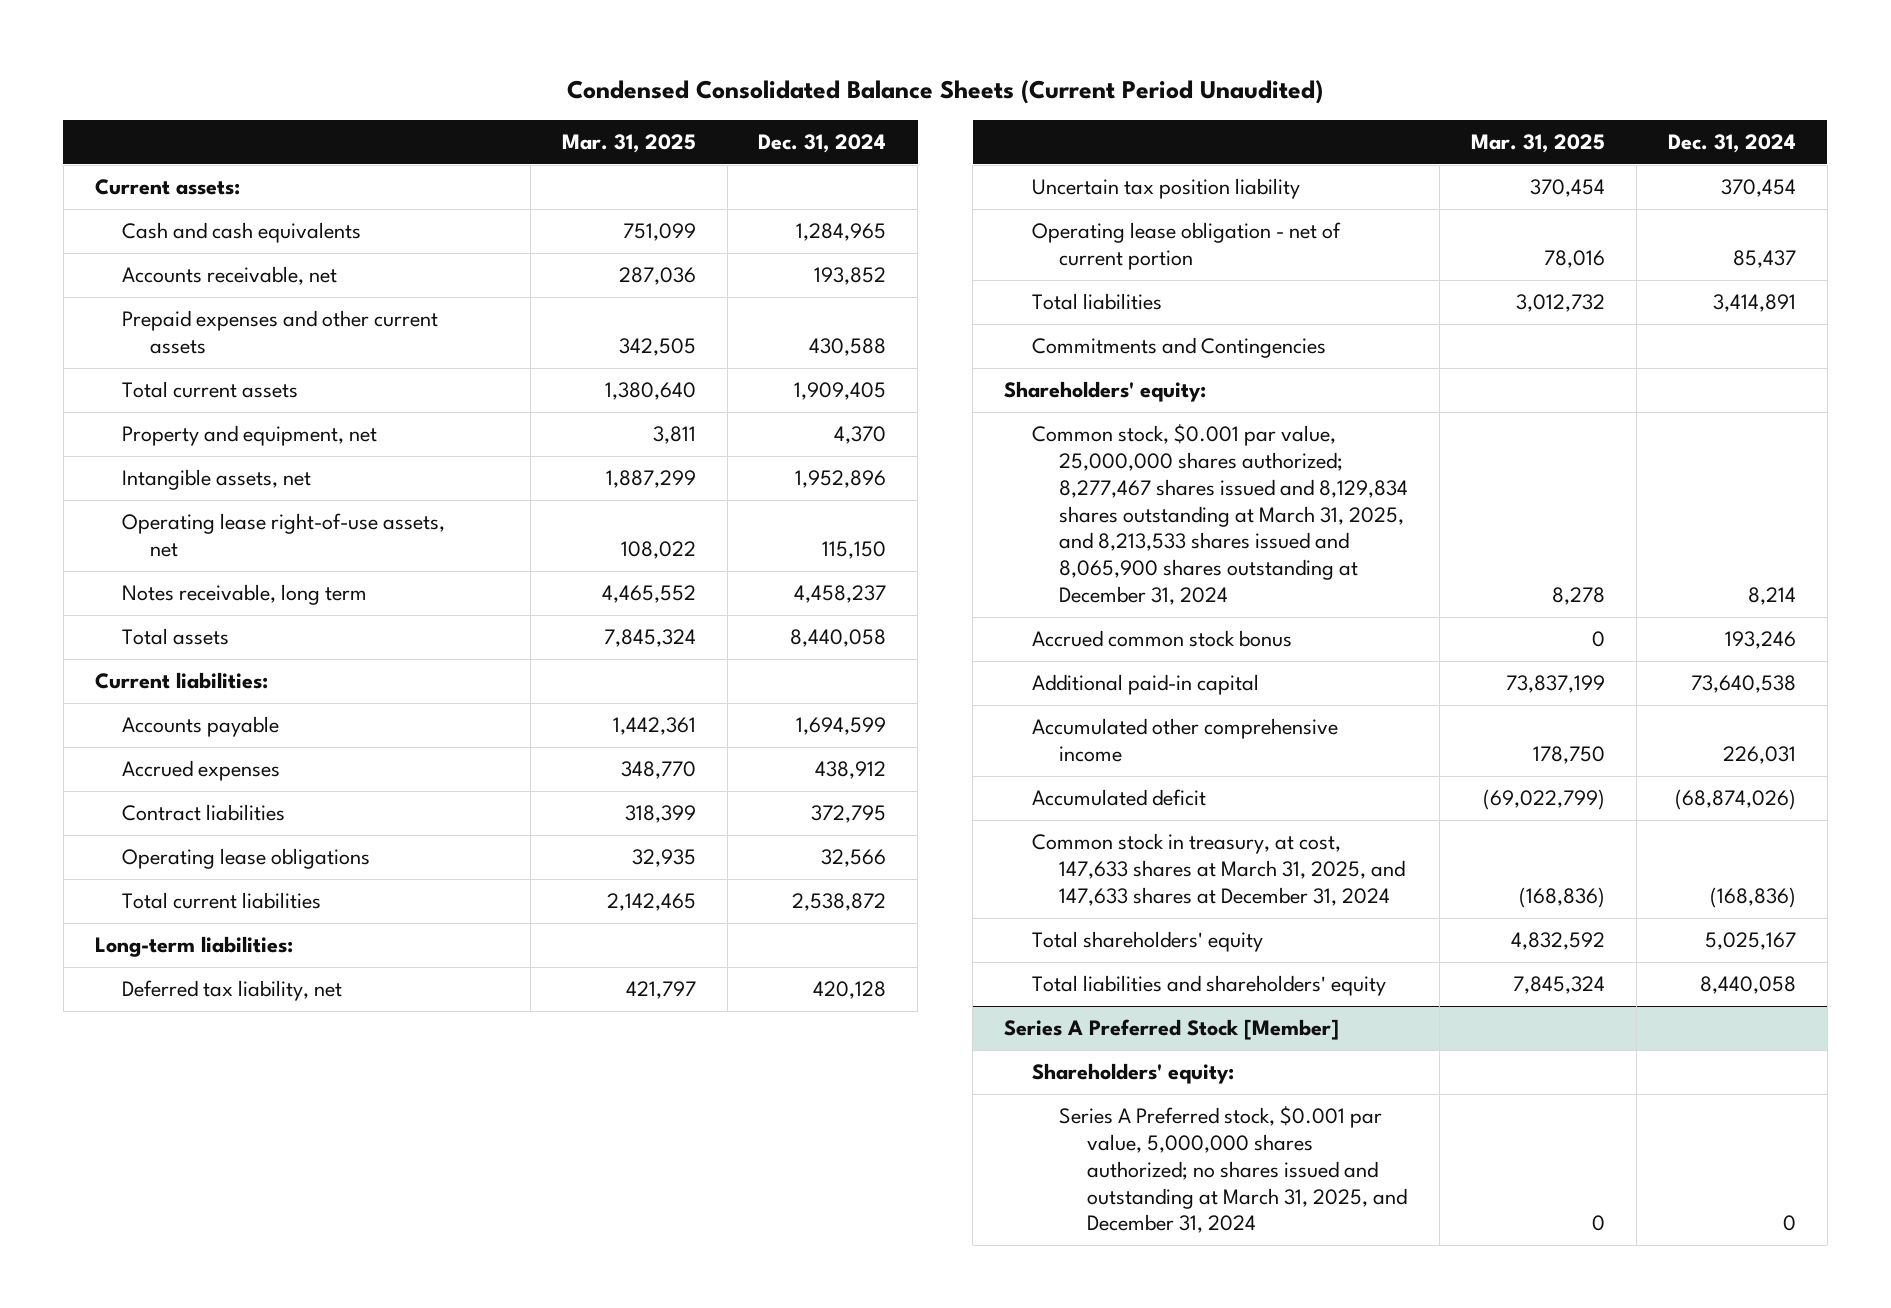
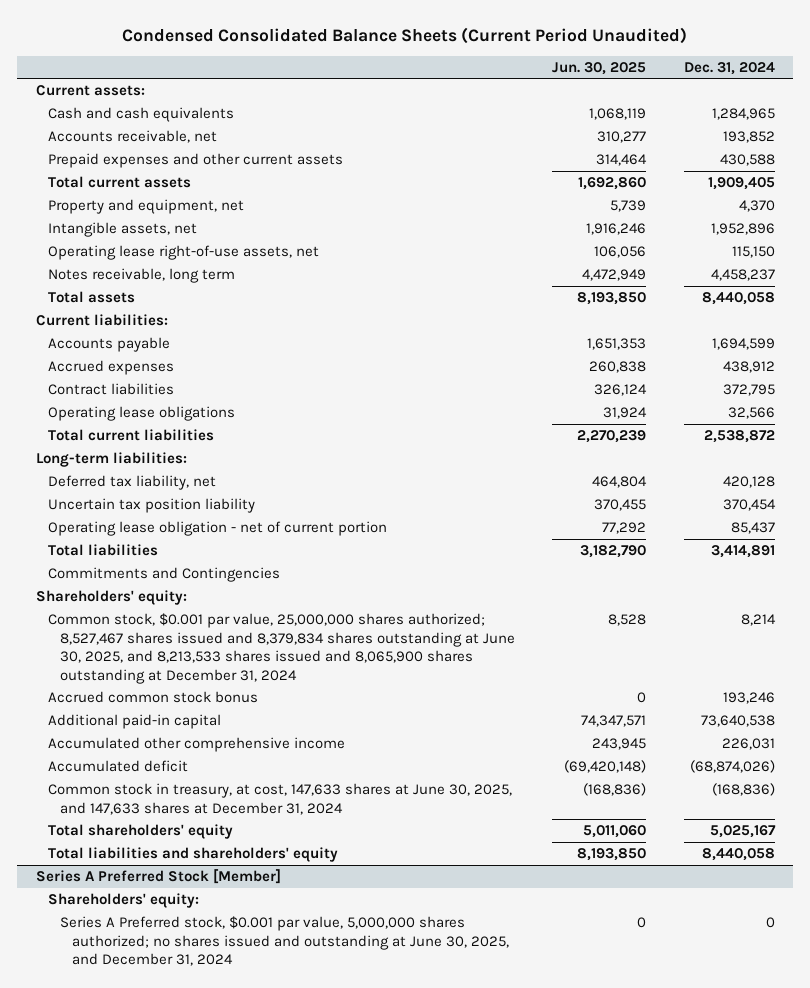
- | Mar. 31, 2025 | Dec. 31, 2024
+ | Jun. 30, 2025 | Dec. 31, 2024
- Common stock, $0.001 par value, 25,000,000 shares authorized; 8,277,467 shares issued and 8,129,834 shares outstanding at March 31, 2025, and 8,213,533 shares issued and 8,065,900 shares outstanding at December 31, 2024 | 8,278 | 8,214
+ Common stock, $0.001 par value, 25,000,000 shares authorized; 8,527,467 shares issued and 8,379,834 shares outstanding at June 30, 2025, and 8,213,533 shares issued and 8,065,900 shares outstanding at December 31, 2024 | 8,528 | 8,214
- Common stock in treasury, at cost, 147,633 shares at March 31, 2025, and 147,633 shares at December 31, 2024 | (168,836) | (168,836)
+ Common stock in treasury, at cost, 147,633 shares at June 30, 2025, and 147,633 shares at December 31, 2024 | (168,836) | (168,836)
@ Series A Preferred Stock [Member]
- Series A Preferred stock, $0.001 par value, 5,000,000 shares authorized; no shares issued and outstanding at March 31, 2025, and December 31, 2024 | 0 | 0
+ Series A Preferred stock, $0.001 par value, 5,000,000 shares authorized; no shares issued and outstanding at June 30, 2025, and December 31, 2024 | 0 | 0

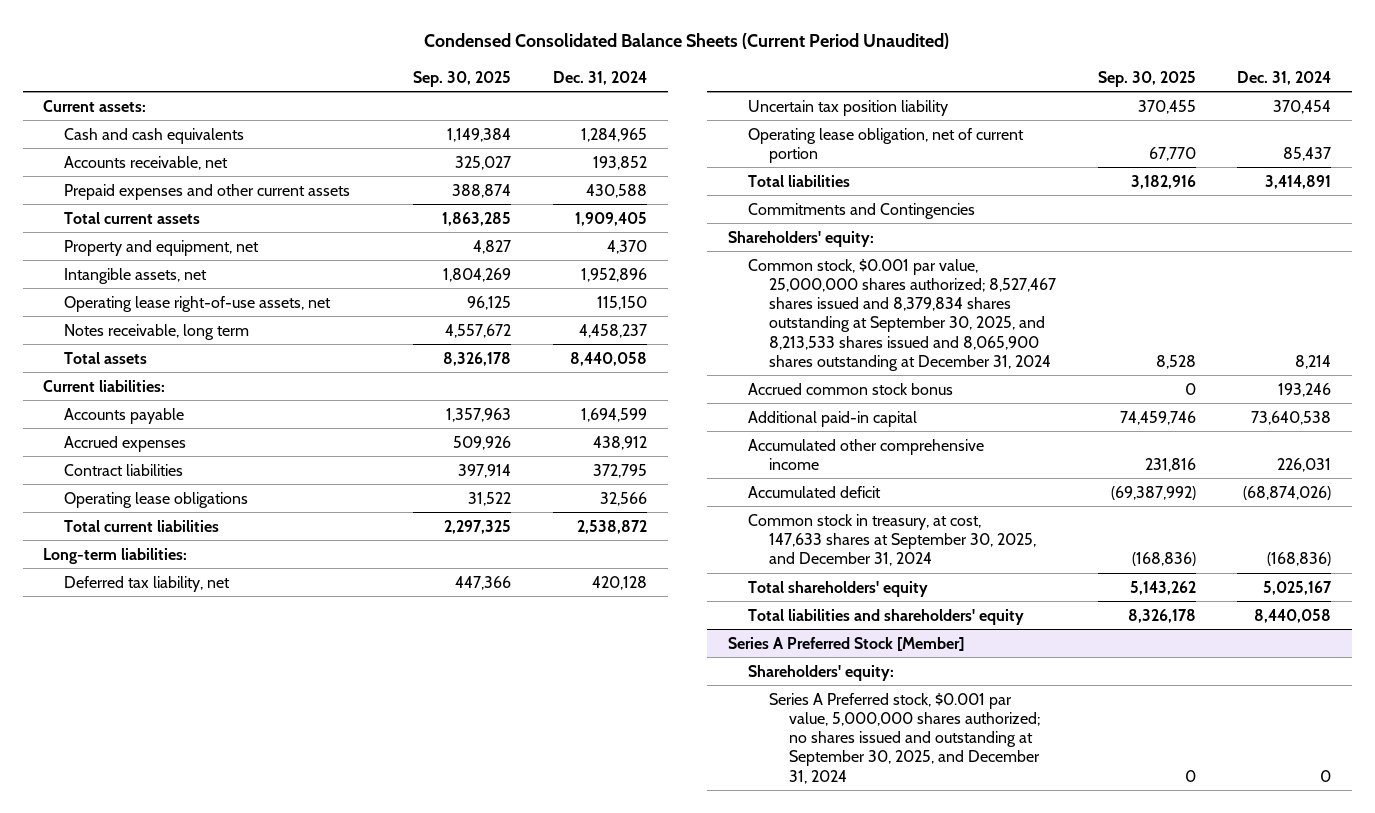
- | Jun. 30, 2025 | Dec. 31, 2024
+ | Sep. 30, 2025 | Dec. 31, 2024
- Operating lease obligation - net of current portion | 77,292 | 85,437
+ Operating lease obligation, net of current portion | 67,770 | 85,437
- Common stock, $0.001 par value, 25,000,000 shares authorized; 8,527,467 shares issued and 8,379,834 shares outstanding at June 30, 2025, and 8,213,533 shares issued and 8,065,900 shares outstanding at December 31, 2024 | 8,528 | 8,214
+ Common stock, $0.001 par value, 25,000,000 shares authorized; 8,527,467 shares issued and 8,379,834 shares outstanding at September 30, 2025, and 8,213,533 shares issued and 8,065,900 shares outstanding at December 31, 2024 | 8,528 | 8,214
- Common stock in treasury, at cost, 147,633 shares at June 30, 2025, and 147,633 shares at December 31, 2024 | (168,836) | (168,836)
+ Common stock in treasury, at cost, 147,633 shares at September 30, 2025, and December 31, 2024 | (168,836) | (168,836)
@ Series A Preferred Stock [Member]
- Series A Preferred stock, $0.001 par value, 5,000,000 shares authorized; no shares issued and outstanding at June 30, 2025, and December 31, 2024 | 0 | 0
+ Series A Preferred stock, $0.001 par value, 5,000,000 shares authorized; no shares issued and outstanding at September 30, 2025, and December 31, 2024 | 0 | 0

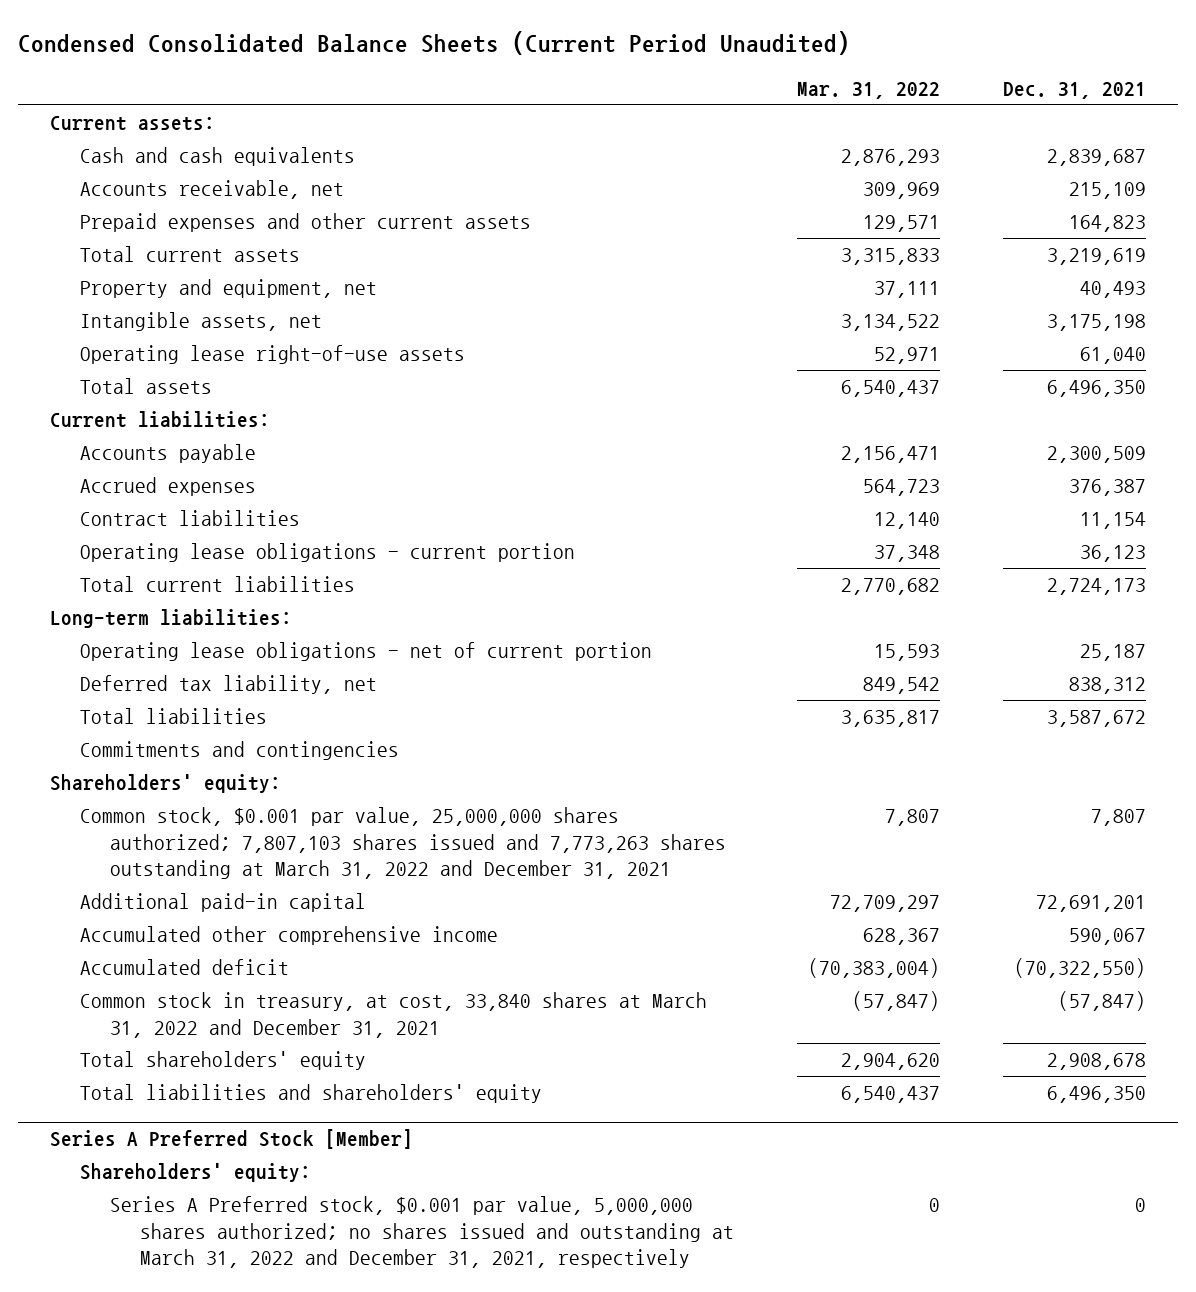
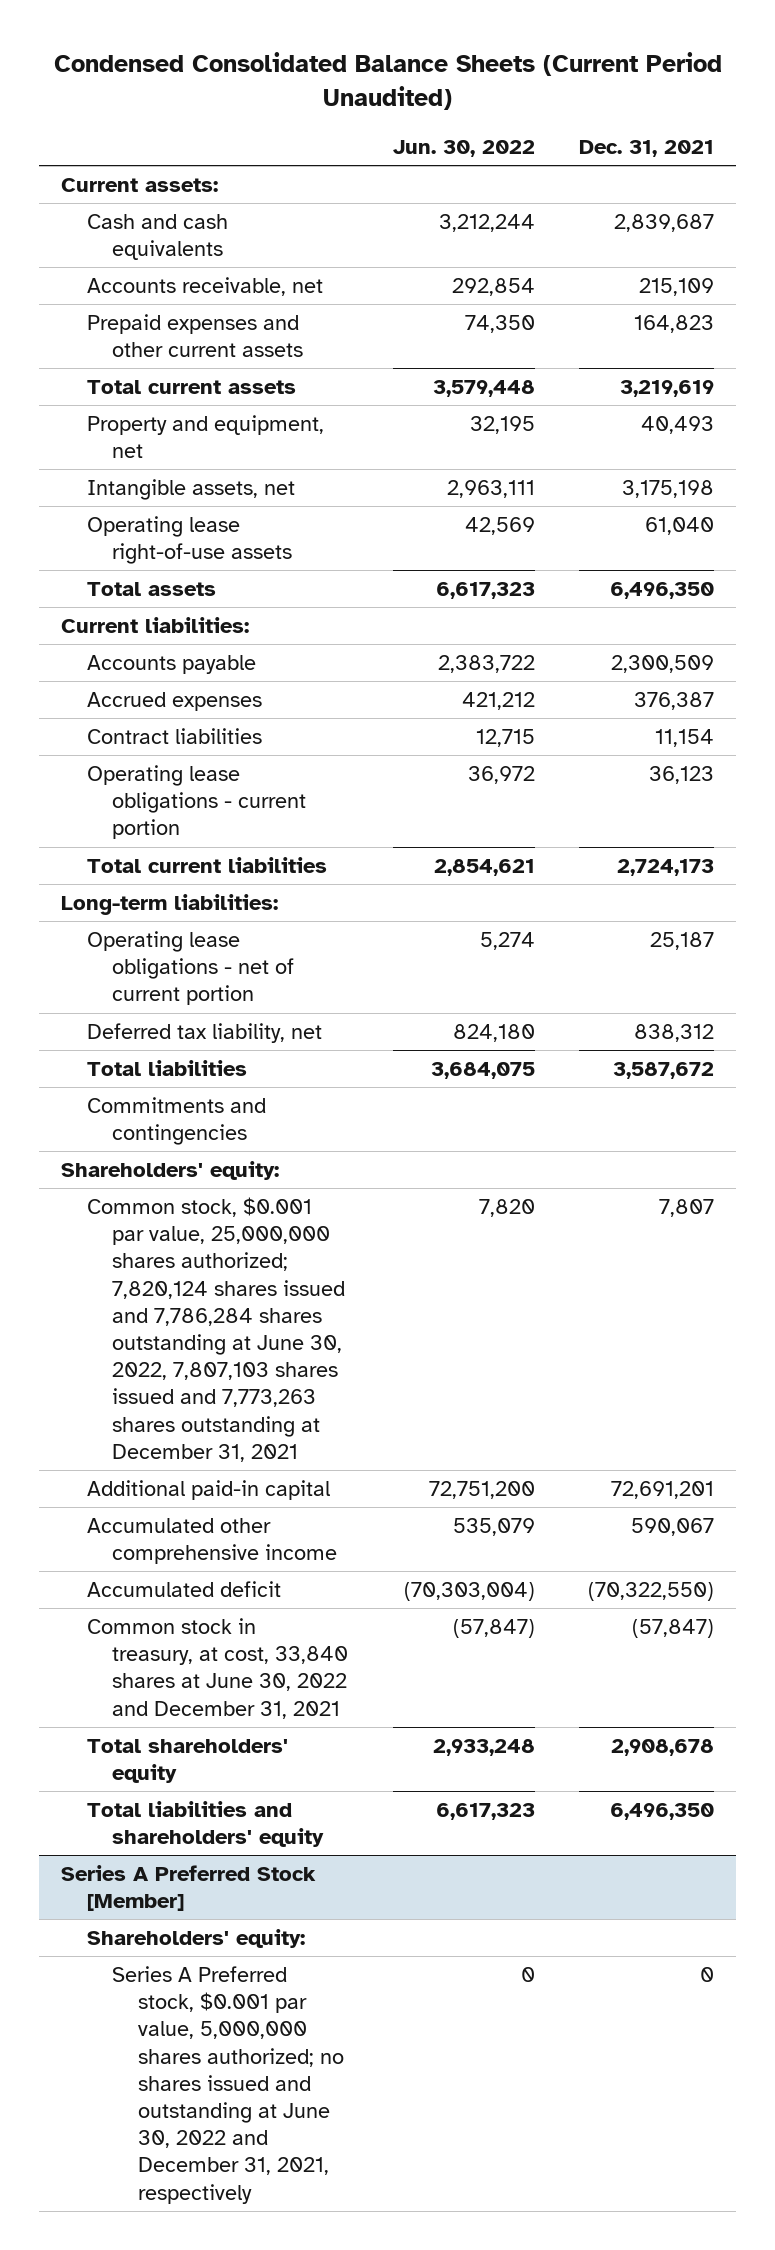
- | Mar. 31, 2022 | Dec. 31, 2021
+ | Jun. 30, 2022 | Dec. 31, 2021
- Common stock, $0.001 par value, 25,000,000 shares authorized; 7,807,103 shares issued and 7,773,263 shares outstanding at March 31, 2022 and December 31, 2021 | 7,807 | 7,807
+ Common stock, $0.001 par value, 25,000,000 shares authorized; 7,820,124 shares issued and 7,786,284 shares outstanding at June 30, 2022, 7,807,103 shares issued and 7,773,263 shares outstanding at December 31, 2021 | 7,820 | 7,807
- Common stock in treasury, at cost, 33,840 shares at March 31, 2022 and December 31, 2021 | (57,847) | (57,847)
+ Common stock in treasury, at cost, 33,840 shares at June 30, 2022 and December 31, 2021 | (57,847) | (57,847)
@ Series A Preferred Stock [Member]
- Series A Preferred stock, $0.001 par value, 5,000,000 shares authorized; no shares issued and outstanding at March 31, 2022 and December 31, 2021, respectively | 0 | 0
+ Series A Preferred stock, $0.001 par value, 5,000,000 shares authorized; no shares issued and outstanding at June 30, 2022 and December 31, 2021, respectively | 0 | 0

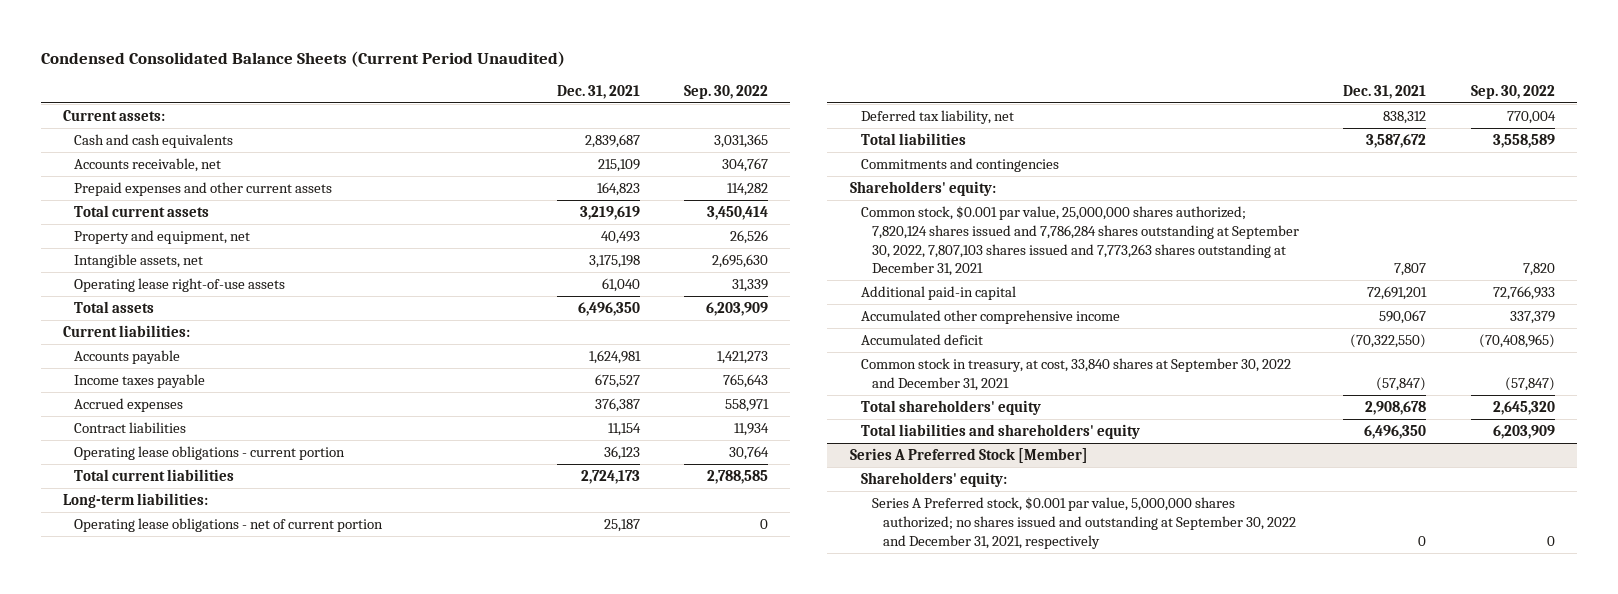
- | Jun. 30, 2022 | Dec. 31, 2021
+ | Dec. 31, 2021 | Sep. 30, 2022
- Accounts payable | 2,383,722 | 2,300,509
+ Accounts payable | 1,624,981 | 1,421,273
+ Income taxes payable | 675,527 | 765,643
- Common stock, $0.001 par value, 25,000,000 shares authorized; 7,820,124 shares issued and 7,786,284 shares outstanding at June 30, 2022, 7,807,103 shares issued and 7,773,263 shares outstanding at December 31, 2021 | 7,820 | 7,807
+ Common stock, $0.001 par value, 25,000,000 shares authorized; 7,820,124 shares issued and 7,786,284 shares outstanding at September 30, 2022, 7,807,103 shares issued and 7,773,263 shares outstanding at December 31, 2021 | 7,807 | 7,820
- Common stock in treasury, at cost, 33,840 shares at June 30, 2022 and December 31, 2021 | (57,847) | (57,847)
+ Common stock in treasury, at cost, 33,840 shares at September 30, 2022 and December 31, 2021 | (57,847) | (57,847)
@ Series A Preferred Stock [Member]
- Series A Preferred stock, $0.001 par value, 5,000,000 shares authorized; no shares issued and outstanding at June 30, 2022 and December 31, 2021, respectively | 0 | 0
+ Series A Preferred stock, $0.001 par value, 5,000,000 shares authorized; no shares issued and outstanding at September 30, 2022 and December 31, 2021, respectively | 0 | 0

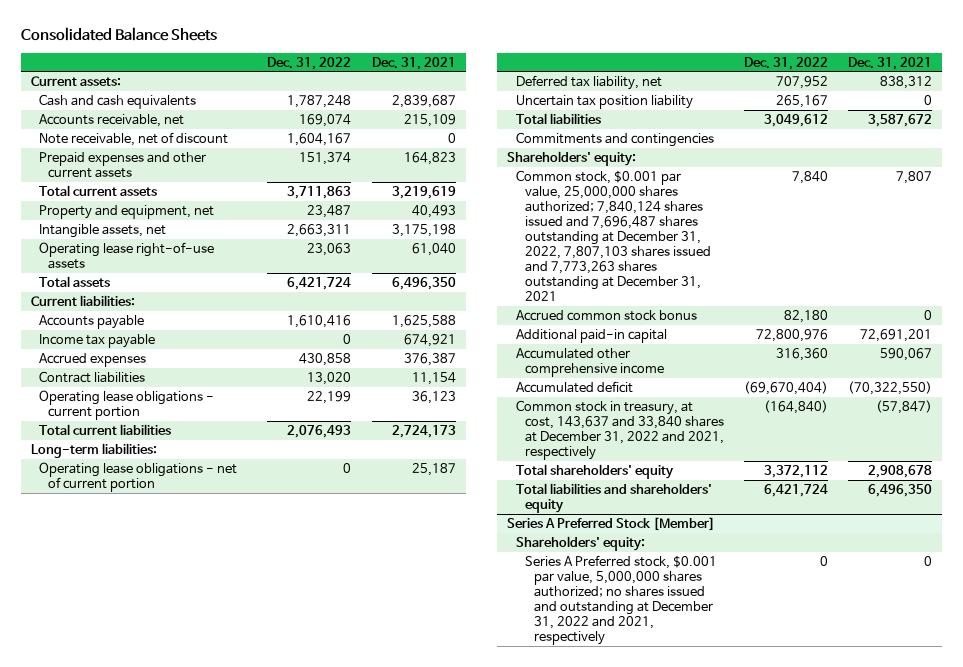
- Condensed Consolidated Balance Sheets (Current Period Unaudited)
+ Consolidated Balance Sheets
- | Dec. 31, 2021 | Sep. 30, 2022
+ | Dec. 31, 2022 | Dec. 31, 2021
+ Note receivable, net of discount | 1,604,167 | 0
- Accounts payable | 1,624,981 | 1,421,273
- Income taxes payable | 675,527 | 765,643
+ Accounts payable | 1,610,416 | 1,625,588
+ Income tax payable | 0 | 674,921
+ Uncertain tax position liability | 265,167 | 0
- Common stock, $0.001 par value, 25,000,000 shares authorized; 7,820,124 shares issued and 7,786,284 shares outstanding at September 30, 2022, 7,807,103 shares issued and 7,773,263 shares outstanding at December 31, 2021 | 7,807 | 7,820
+ Common stock, $0.001 par value, 25,000,000 shares authorized; 7,840,124 shares issued and 7,696,487 shares outstanding at December 31, 2022, 7,807,103 shares issued and 7,773,263 shares outstanding at December 31, 2021 | 7,840 | 7,807
+ Accrued common stock bonus | 82,180 | 0
- Common stock in treasury, at cost, 33,840 shares at September 30, 2022 and December 31, 2021 | (57,847) | (57,847)
+ Common stock in treasury, at cost, 143,637 and 33,840 shares at December 31, 2022 and 2021, respectively | (164,840) | (57,847)
@ Series A Preferred Stock [Member]
- Series A Preferred stock, $0.001 par value, 5,000,000 shares authorized; no shares issued and outstanding at September 30, 2022 and December 31, 2021, respectively | 0 | 0
+ Series A Preferred stock, $0.001 par value, 5,000,000 shares authorized; no shares issued and outstanding at December 31, 2022 and 2021, respectively | 0 | 0

